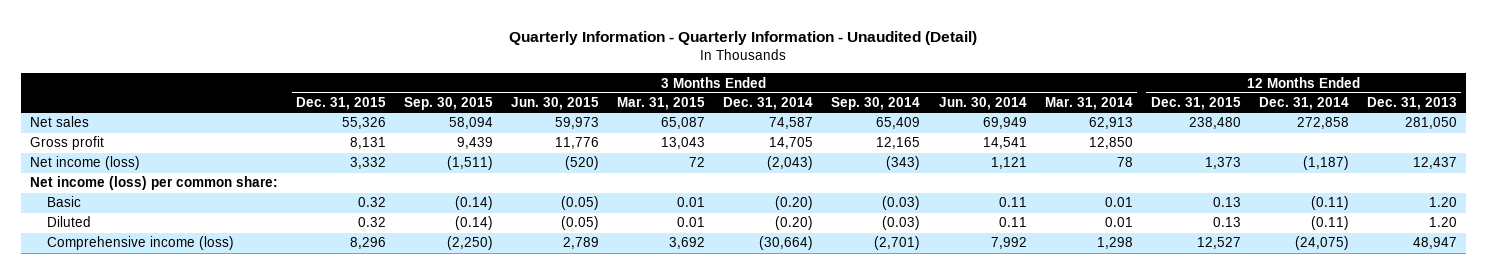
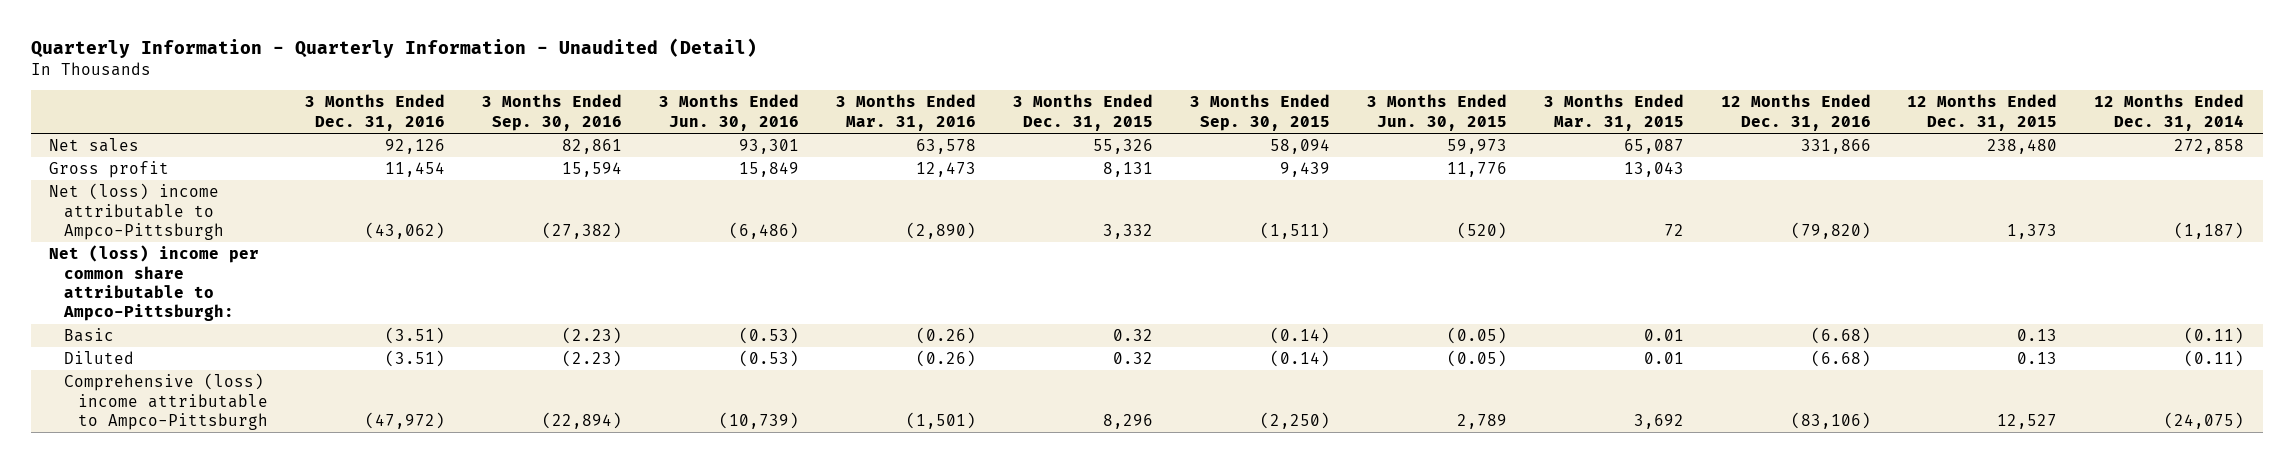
- | 3 Months Ended Dec. 31, 2015 | 3 Months Ended Sep. 30, 2015 | 3 Months Ended Jun. 30, 2015 | 3 Months Ended Mar. 31, 2015 | 3 Months Ended Dec. 31, 2014 | 3 Months Ended Sep. 30, 2014 | 3 Months Ended Jun. 30, 2014 | 3 Months Ended Mar. 31, 2014 | 12 Months Ended Dec. 31, 2015 | 12 Months Ended Dec. 31, 2014 | 12 Months Ended Dec. 31, 2013
+ | 3 Months Ended Dec. 31, 2016 | 3 Months Ended Sep. 30, 2016 | 3 Months Ended Jun. 30, 2016 | 3 Months Ended Mar. 31, 2016 | 3 Months Ended Dec. 31, 2015 | 3 Months Ended Sep. 30, 2015 | 3 Months Ended Jun. 30, 2015 | 3 Months Ended Mar. 31, 2015 | 12 Months Ended Dec. 31, 2016 | 12 Months Ended Dec. 31, 2015 | 12 Months Ended Dec. 31, 2014
- Net income (loss) | 3,332 | (1,511) | (520) | 72 | (2,043) | (343) | 1,121 | 78 | 1,373 | (1,187) | 12,437
- Net income (loss) per common share:
+ Net (loss) income attributable to Ampco-Pittsburgh | (43,062) | (27,382) | (6,486) | (2,890) | 3,332 | (1,511) | (520) | 72 | (79,820) | 1,373 | (1,187)
+ Net (loss) income per common share attributable to Ampco-Pittsburgh:
- Comprehensive income (loss) | 8,296 | (2,250) | 2,789 | 3,692 | (30,664) | (2,701) | 7,992 | 1,298 | 12,527 | (24,075) | 48,947
+ Comprehensive (loss) income attributable to Ampco-Pittsburgh | (47,972) | (22,894) | (10,739) | (1,501) | 8,296 | (2,250) | 2,789 | 3,692 | (83,106) | 12,527 | (24,075)

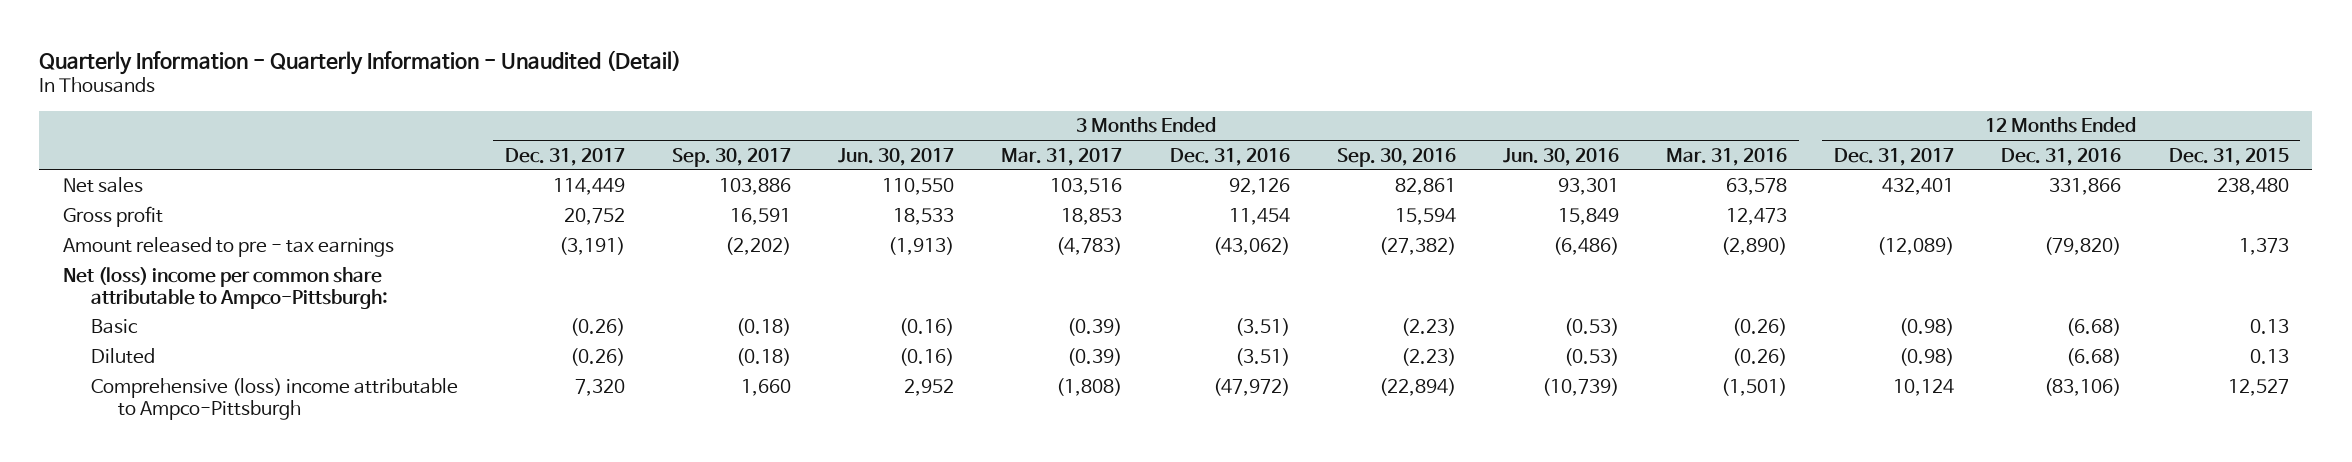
- | 3 Months Ended Dec. 31, 2016 | 3 Months Ended Sep. 30, 2016 | 3 Months Ended Jun. 30, 2016 | 3 Months Ended Mar. 31, 2016 | 3 Months Ended Dec. 31, 2015 | 3 Months Ended Sep. 30, 2015 | 3 Months Ended Jun. 30, 2015 | 3 Months Ended Mar. 31, 2015 | 12 Months Ended Dec. 31, 2016 | 12 Months Ended Dec. 31, 2015 | 12 Months Ended Dec. 31, 2014
+ | 3 Months Ended Dec. 31, 2017 | 3 Months Ended Sep. 30, 2017 | 3 Months Ended Jun. 30, 2017 | 3 Months Ended Mar. 31, 2017 | 3 Months Ended Dec. 31, 2016 | 3 Months Ended Sep. 30, 2016 | 3 Months Ended Jun. 30, 2016 | 3 Months Ended Mar. 31, 2016 | 12 Months Ended Dec. 31, 2017 | 12 Months Ended Dec. 31, 2016 | 12 Months Ended Dec. 31, 2015
- Net (loss) income attributable to Ampco-Pittsburgh | (43,062) | (27,382) | (6,486) | (2,890) | 3,332 | (1,511) | (520) | 72 | (79,820) | 1,373 | (1,187)
+ Amount released to pre - tax earnings | (3,191) | (2,202) | (1,913) | (4,783) | (43,062) | (27,382) | (6,486) | (2,890) | (12,089) | (79,820) | 1,373

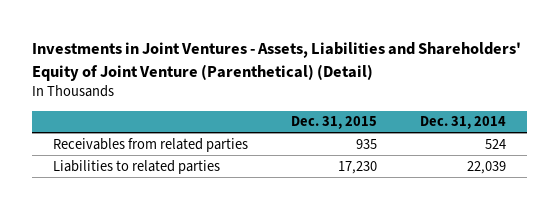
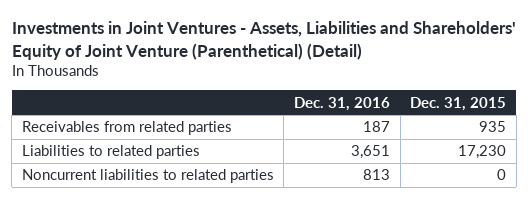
- | Dec. 31, 2015 | Dec. 31, 2014
+ | Dec. 31, 2016 | Dec. 31, 2015
+ Noncurrent liabilities to related parties | 813 | 0

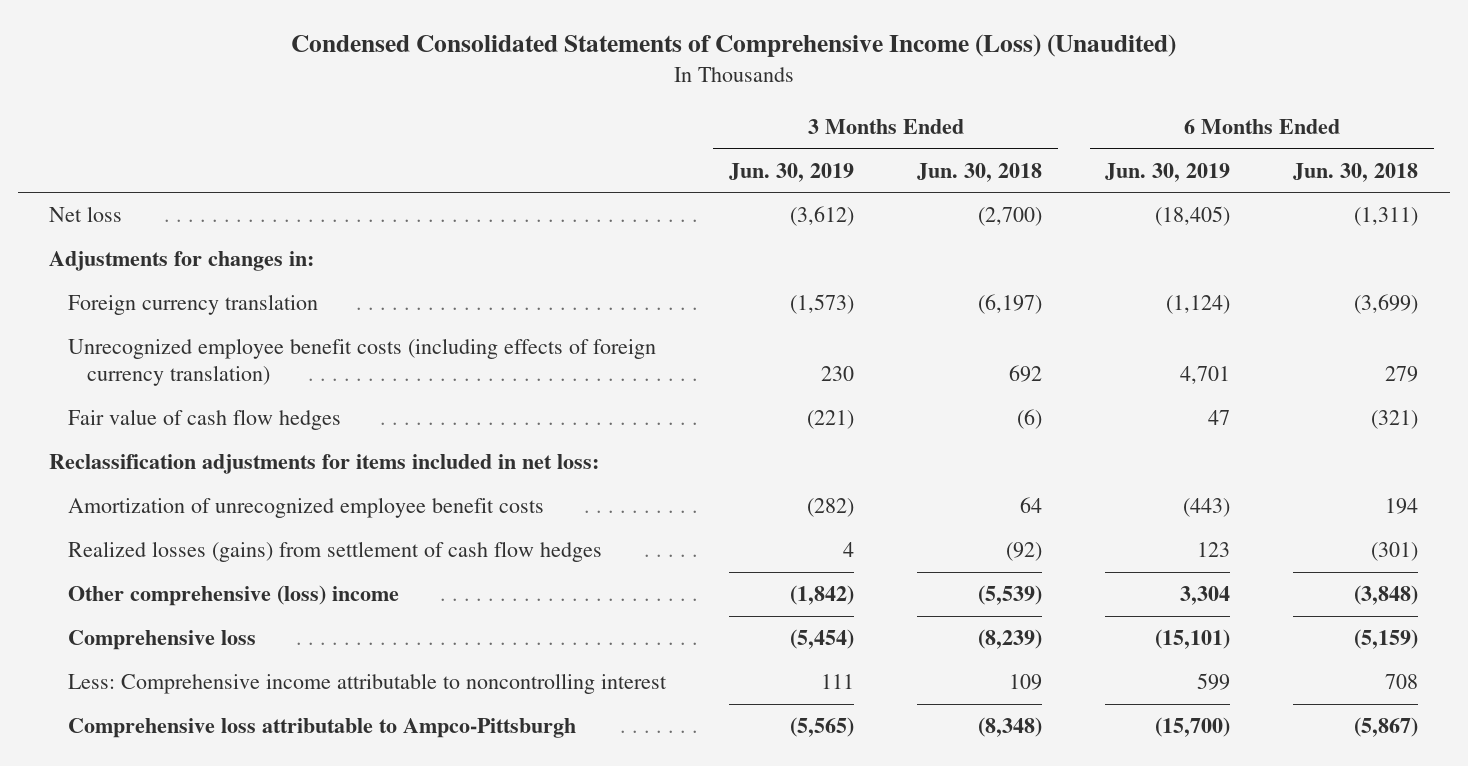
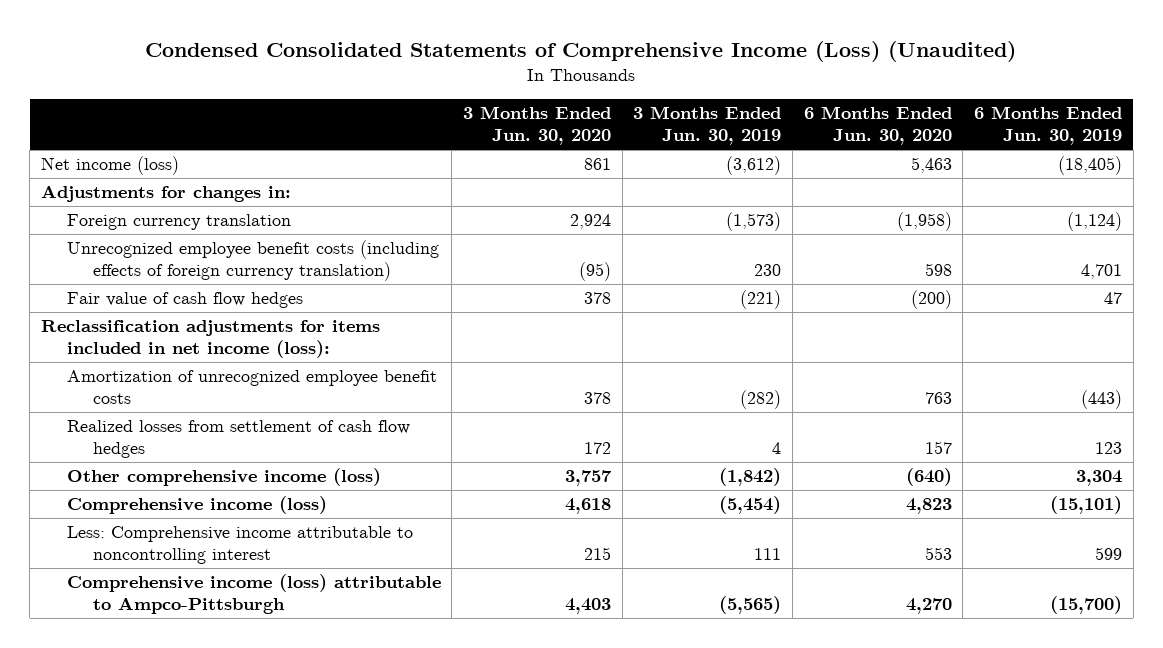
- | 3 Months Ended Jun. 30, 2019 | 3 Months Ended Jun. 30, 2018 | 6 Months Ended Jun. 30, 2019 | 6 Months Ended Jun. 30, 2018
+ | 3 Months Ended Jun. 30, 2020 | 3 Months Ended Jun. 30, 2019 | 6 Months Ended Jun. 30, 2020 | 6 Months Ended Jun. 30, 2019
- Net loss | (3,612) | (2,700) | (18,405) | (1,311)
+ Net income (loss) | 861 | (3,612) | 5,463 | (18,405)
- Reclassification adjustments for items included in net loss:
+ Reclassification adjustments for items included in net income (loss):
- Realized losses (gains) from settlement of cash flow hedges | 4 | (92) | 123 | (301)
- Other comprehensive (loss) income | (1,842) | (5,539) | 3,304 | (3,848)
- Comprehensive loss | (5,454) | (8,239) | (15,101) | (5,159)
+ Realized losses from settlement of cash flow hedges | 172 | 4 | 157 | 123
+ Other comprehensive income (loss) | 3,757 | (1,842) | (640) | 3,304
+ Comprehensive income (loss) | 4,618 | (5,454) | 4,823 | (15,101)
- Comprehensive loss attributable to Ampco-Pittsburgh | (5,565) | (8,348) | (15,700) | (5,867)
+ Comprehensive income (loss) attributable to Ampco-Pittsburgh | 4,403 | (5,565) | 4,270 | (15,700)

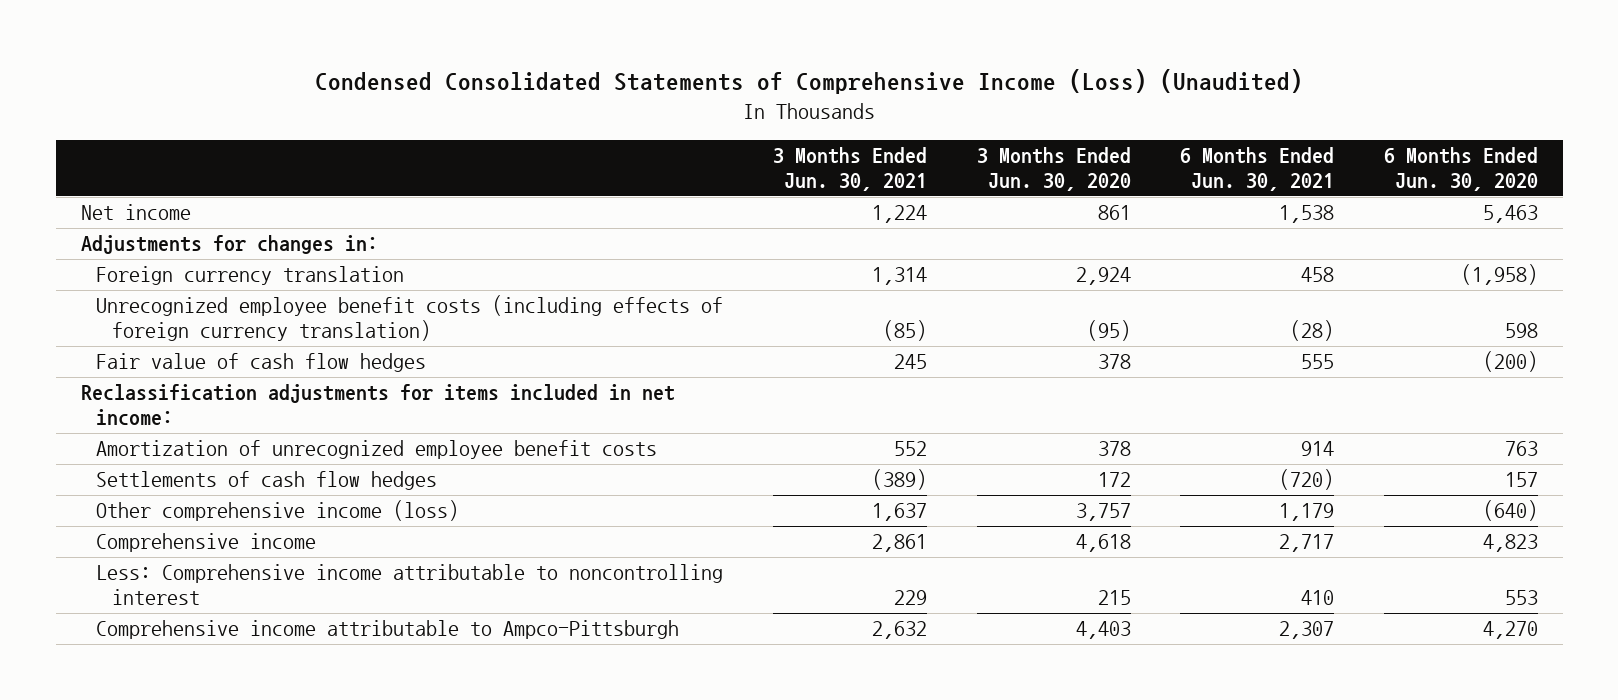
- | 3 Months Ended Jun. 30, 2020 | 3 Months Ended Jun. 30, 2019 | 6 Months Ended Jun. 30, 2020 | 6 Months Ended Jun. 30, 2019
+ | 3 Months Ended Jun. 30, 2021 | 3 Months Ended Jun. 30, 2020 | 6 Months Ended Jun. 30, 2021 | 6 Months Ended Jun. 30, 2020
- Net income (loss) | 861 | (3,612) | 5,463 | (18,405)
+ Net income | 1,224 | 861 | 1,538 | 5,463
- Reclassification adjustments for items included in net income (loss):
+ Reclassification adjustments for items included in net income:
- Realized losses from settlement of cash flow hedges | 172 | 4 | 157 | 123
+ Settlements of cash flow hedges | (389) | 172 | (720) | 157
- Comprehensive income (loss) | 4,618 | (5,454) | 4,823 | (15,101)
+ Comprehensive income | 2,861 | 4,618 | 2,717 | 4,823
- Comprehensive income (loss) attributable to Ampco-Pittsburgh | 4,403 | (5,565) | 4,270 | (15,700)
+ Comprehensive income attributable to Ampco-Pittsburgh | 2,632 | 4,403 | 2,307 | 4,270

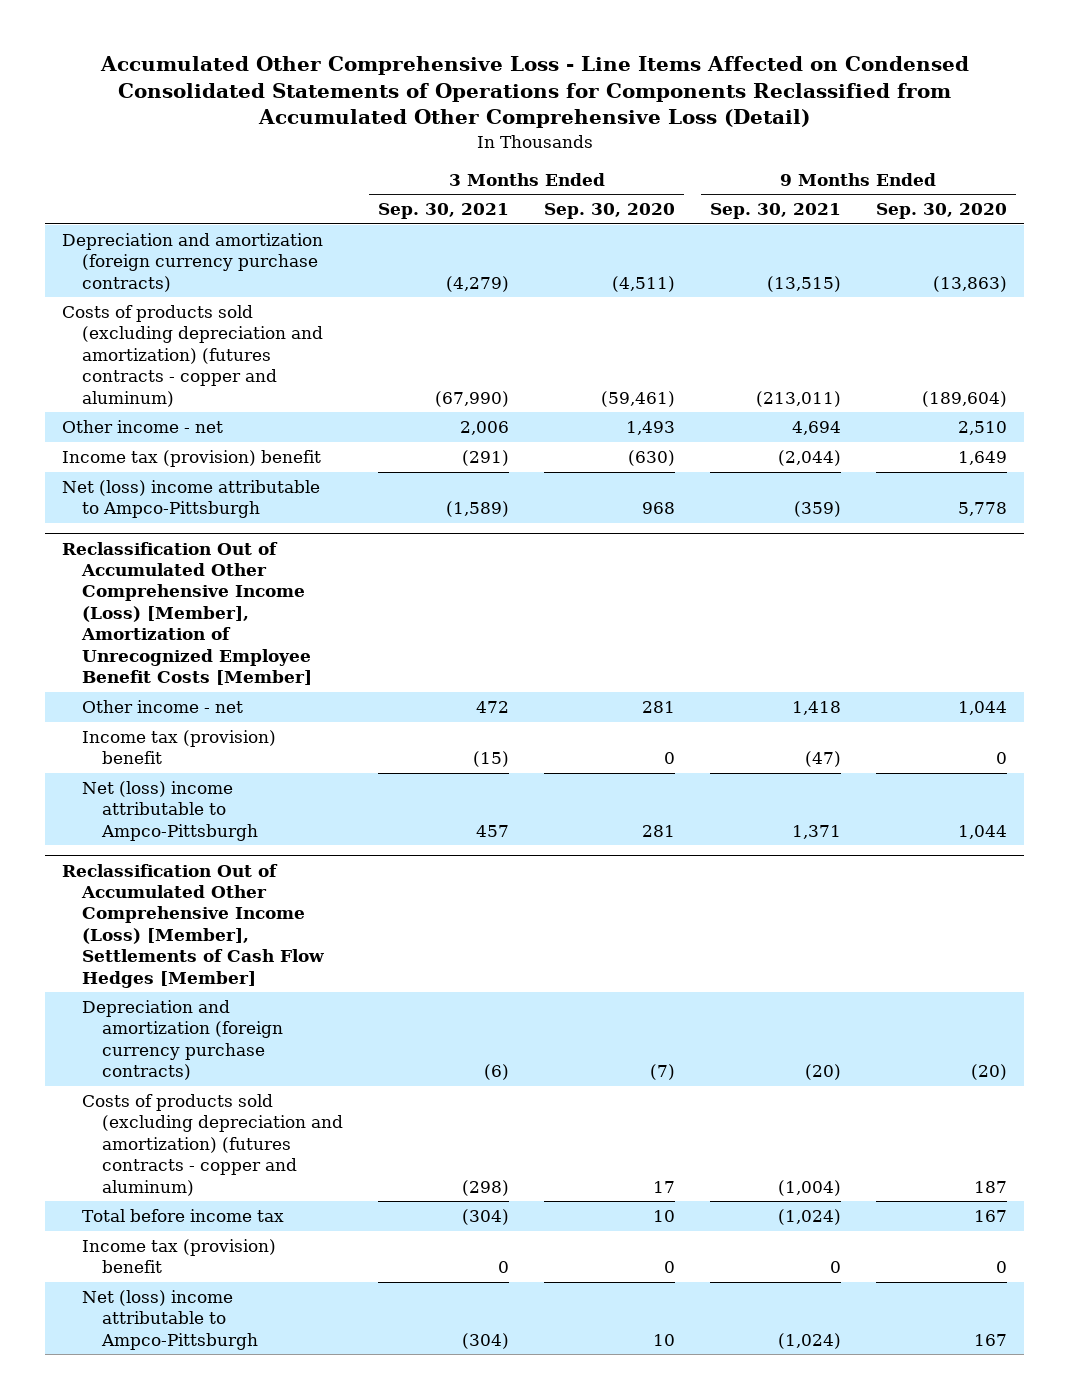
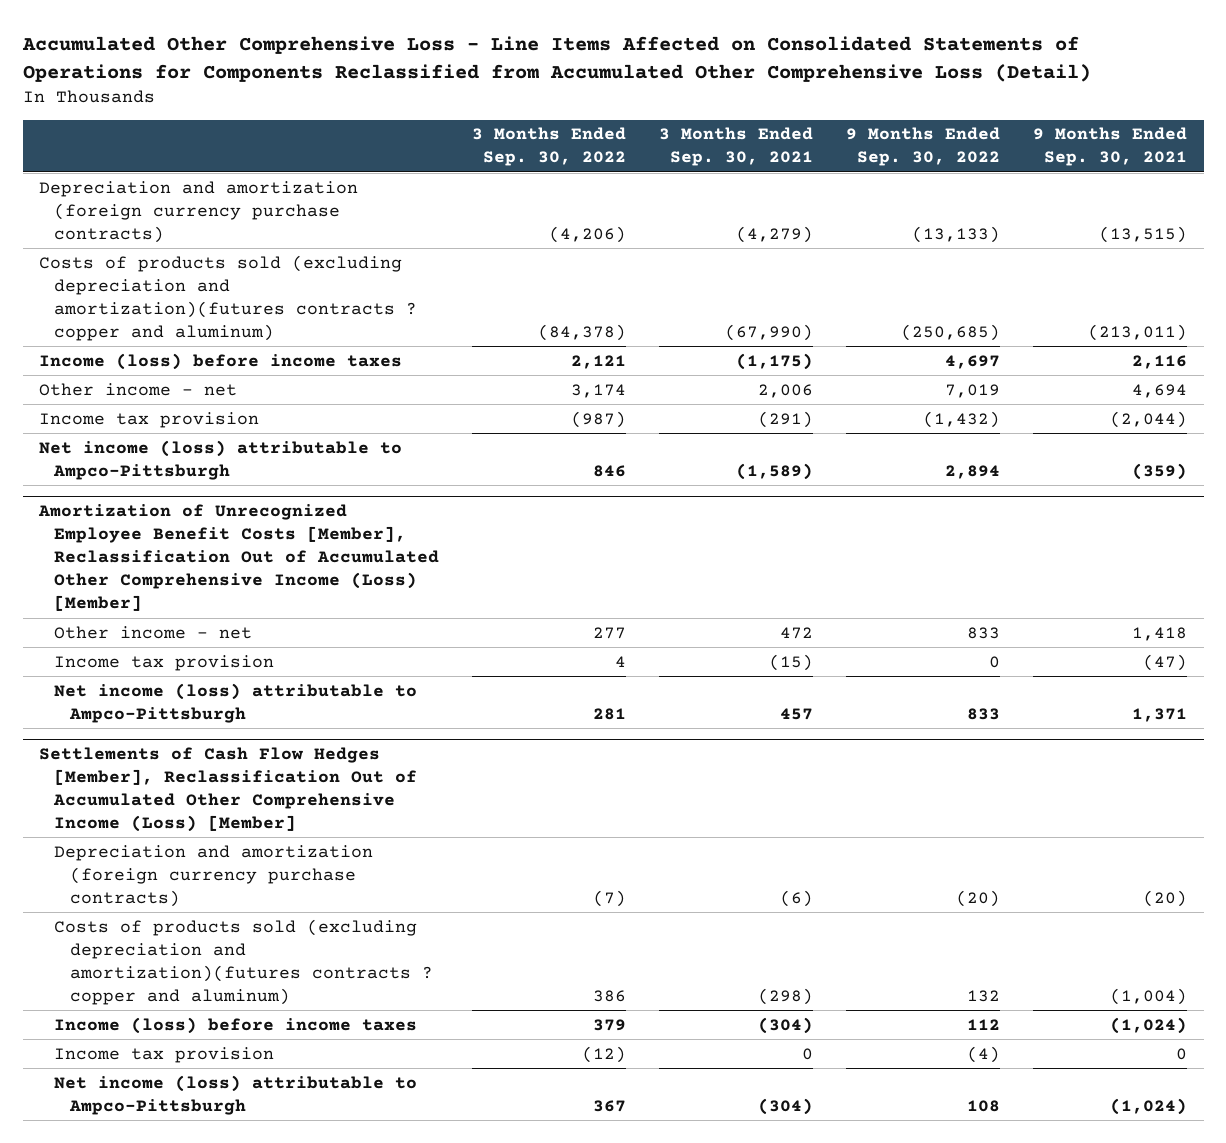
- Accumulated Other Comprehensive Loss - Line Items Affected on Condensed Consolidated Statements of Operations for Components Reclassified from Accumulated Other Comprehensive Loss (Detail)
+ Accumulated Other Comprehensive Loss - Line Items Affected on Consolidated Statements of Operations for Components Reclassified from Accumulated Other Comprehensive Loss (Detail)
- | 3 Months Ended Sep. 30, 2021 | 3 Months Ended Sep. 30, 2020 | 9 Months Ended Sep. 30, 2021 | 9 Months Ended Sep. 30, 2020
+ | 3 Months Ended Sep. 30, 2022 | 3 Months Ended Sep. 30, 2021 | 9 Months Ended Sep. 30, 2022 | 9 Months Ended Sep. 30, 2021
- Costs of products sold (excluding depreciation and amortization) (futures contracts - copper and aluminum) | (67,990) | (59,461) | (213,011) | (189,604)
+ Costs of products sold (excluding depreciation and amortization)(futures contracts ? copper and aluminum) | (84,378) | (67,990) | (250,685) | (213,011)
+ Income (loss) before income taxes | 2,121 | (1,175) | 4,697 | 2,116
- Income tax (provision) benefit | (291) | (630) | (2,044) | 1,649
- Net (loss) income attributable to Ampco-Pittsburgh | (1,589) | 968 | (359) | 5,778
- Reclassification Out of Accumulated Other Comprehensive Income (Loss) [Member], Amortization of Unrecognized Employee Benefit Costs [Member]
+ Income tax provision | (987) | (291) | (1,432) | (2,044)
+ Net income (loss) attributable to Ampco-Pittsburgh | 846 | (1,589) | 2,894 | (359)
+ Amortization of Unrecognized Employee Benefit Costs [Member], Reclassification Out of Accumulated Other Comprehensive Income (Loss) [Member]
- Income tax (provision) benefit | (15) | 0 | (47) | 0
- Net (loss) income attributable to Ampco-Pittsburgh | 457 | 281 | 1,371 | 1,044
- Reclassification Out of Accumulated Other Comprehensive Income (Loss) [Member], Settlements of Cash Flow Hedges [Member]
+ Income tax provision | 4 | (15) | 0 | (47)
+ Net income (loss) attributable to Ampco-Pittsburgh | 281 | 457 | 833 | 1,371
+ Settlements of Cash Flow Hedges [Member], Reclassification Out of Accumulated Other Comprehensive Income (Loss) [Member]
- Costs of products sold (excluding depreciation and amortization) (futures contracts - copper and aluminum) | (298) | 17 | (1,004) | 187
- Total before income tax | (304) | 10 | (1,024) | 167
- Income tax (provision) benefit | 0 | 0 | 0 | 0
- Net (loss) income attributable to Ampco-Pittsburgh | (304) | 10 | (1,024) | 167
+ Costs of products sold (excluding depreciation and amortization)(futures contracts ? copper and aluminum) | 386 | (298) | 132 | (1,004)
+ Income (loss) before income taxes | 379 | (304) | 112 | (1,024)
+ Income tax provision | (12) | 0 | (4) | 0
+ Net income (loss) attributable to Ampco-Pittsburgh | 367 | (304) | 108 | (1,024)

